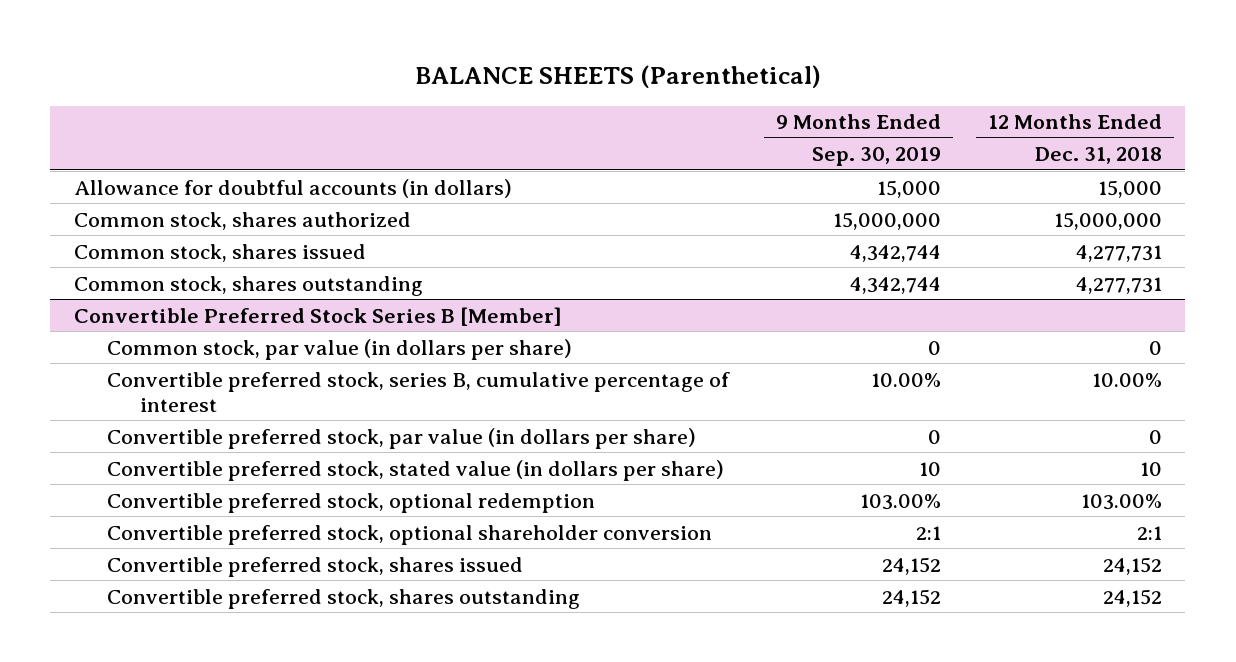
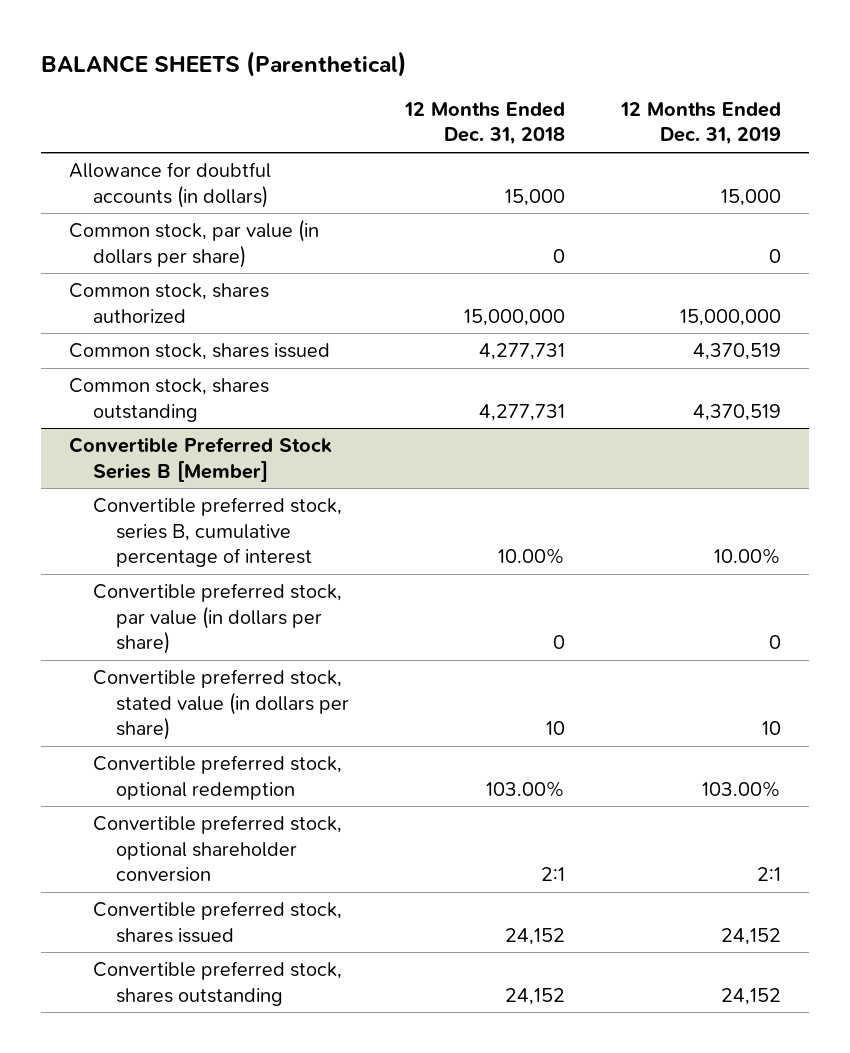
- | 9 Months Ended Sep. 30, 2019 | 12 Months Ended Dec. 31, 2018
+ | 12 Months Ended Dec. 31, 2018 | 12 Months Ended Dec. 31, 2019
+ Common stock, par value (in dollars per share) | 0 | 0
@ Convertible Preferred Stock Series B [Member]
- Common stock, par value (in dollars per share) | 0 | 0

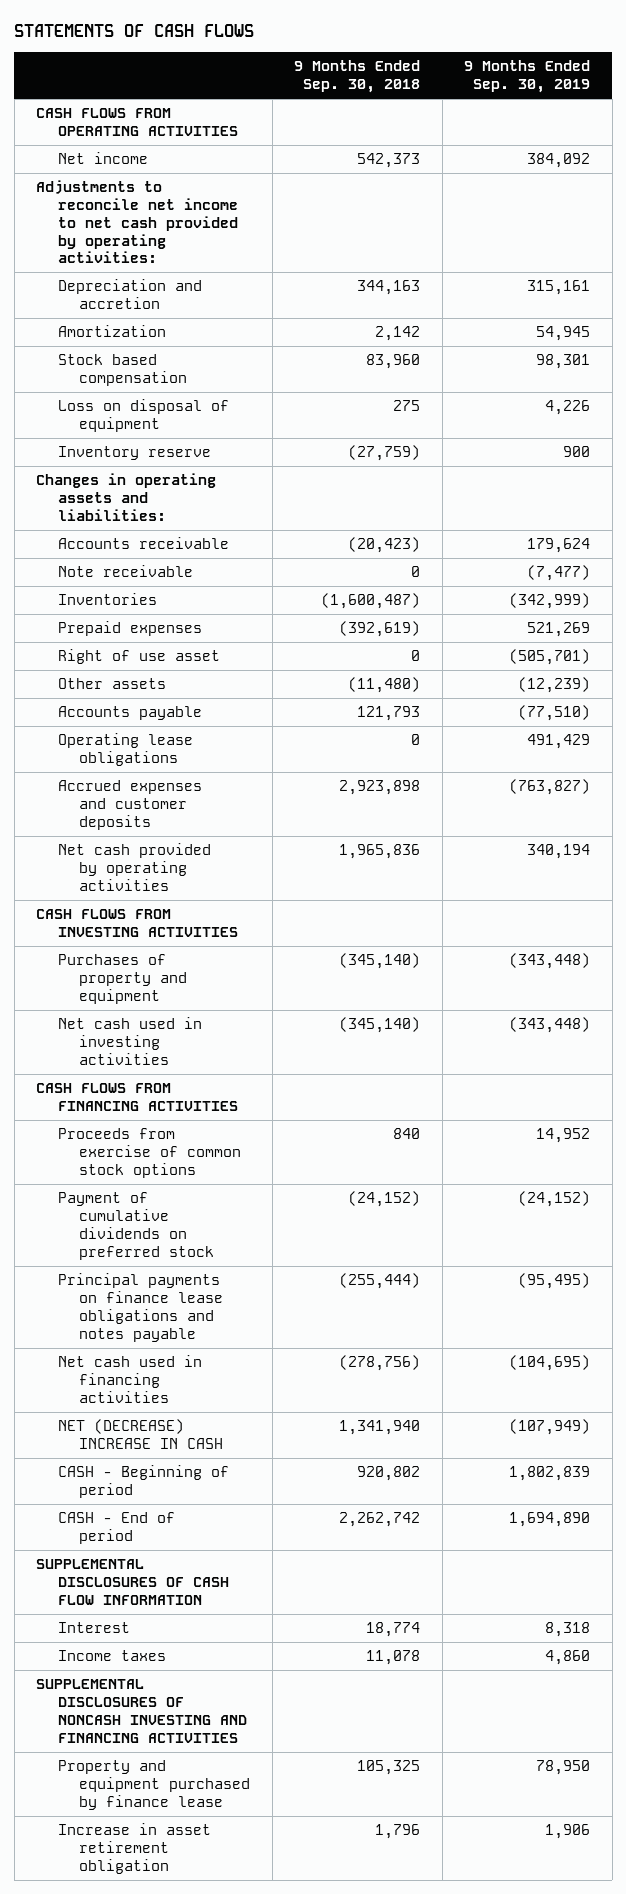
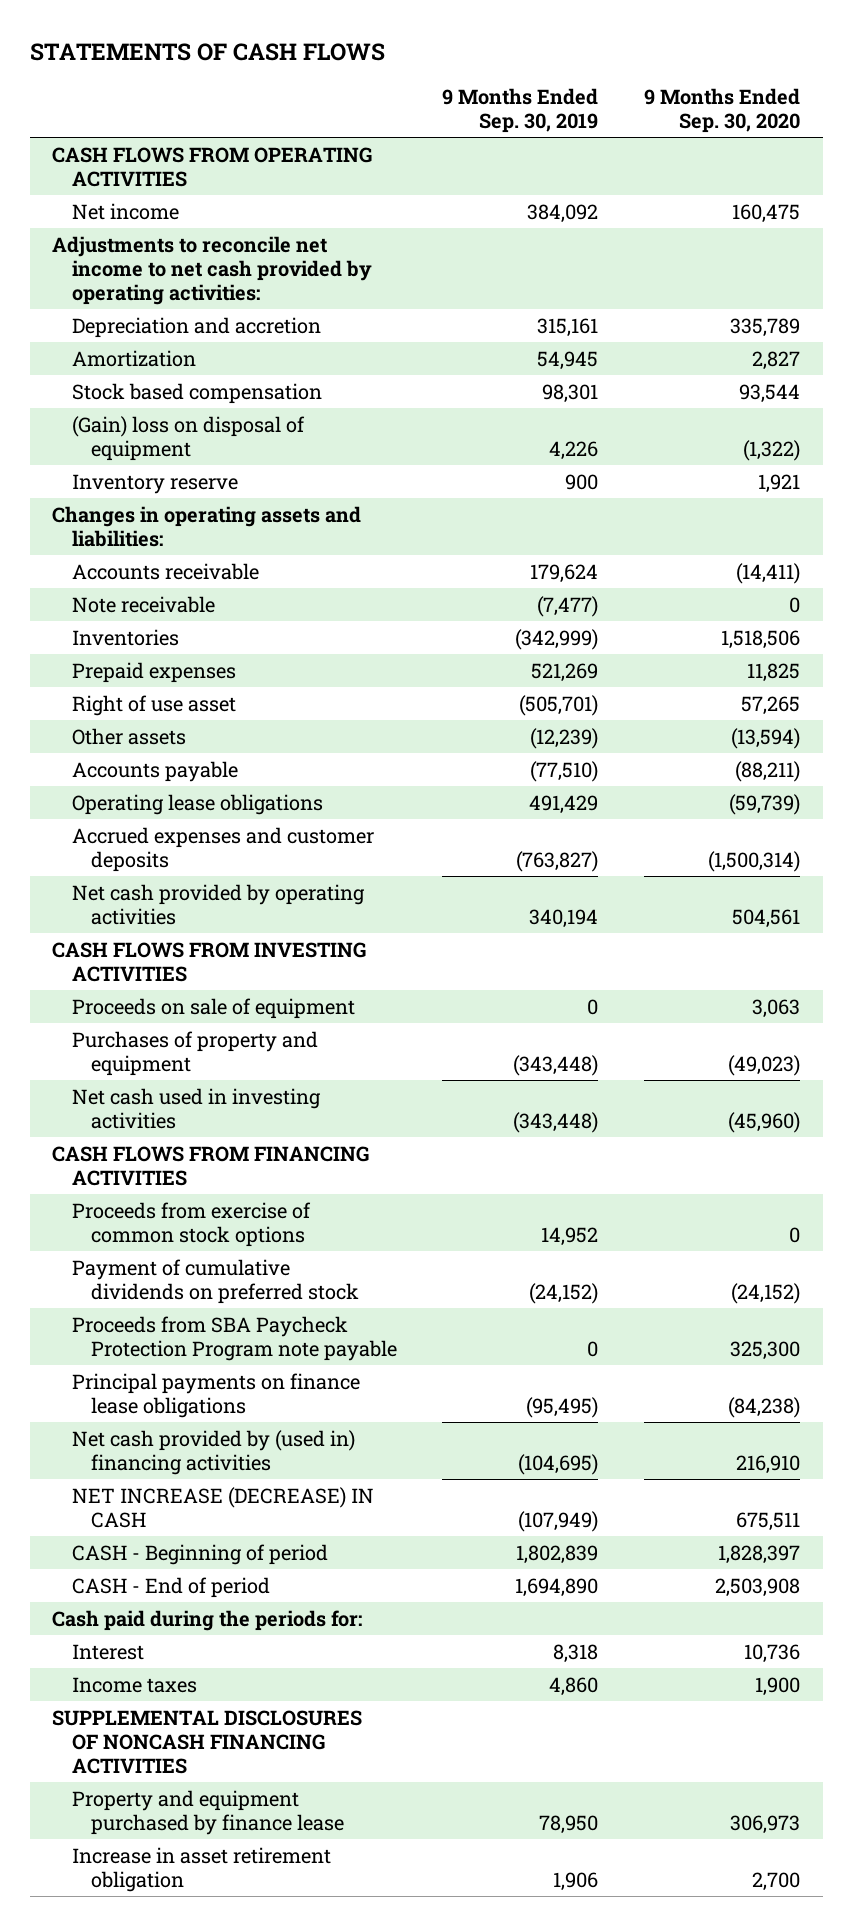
- | 9 Months Ended Sep. 30, 2018 | 9 Months Ended Sep. 30, 2019
+ | 9 Months Ended Sep. 30, 2019 | 9 Months Ended Sep. 30, 2020
- Loss on disposal of equipment | 275 | 4,226
+ (Gain) loss on disposal of equipment | 4,226 | (1,322)
+ Proceeds on sale of equipment | 0 | 3,063
- Principal payments on finance lease obligations and notes payable | (255,444) | (95,495)
- Net cash used in financing activities | (278,756) | (104,695)
- NET (DECREASE) INCREASE IN CASH | 1,341,940 | (107,949)
+ Proceeds from SBA Paycheck Protection Program note payable | 0 | 325,300
+ Principal payments on finance lease obligations | (95,495) | (84,238)
+ Net cash provided by (used in) financing activities | (104,695) | 216,910
+ NET INCREASE (DECREASE) IN CASH | (107,949) | 675,511
- SUPPLEMENTAL DISCLOSURES OF CASH FLOW INFORMATION
+ Cash paid during the periods for:
- SUPPLEMENTAL DISCLOSURES OF NONCASH INVESTING AND FINANCING ACTIVITIES
+ SUPPLEMENTAL DISCLOSURES OF NONCASH FINANCING ACTIVITIES

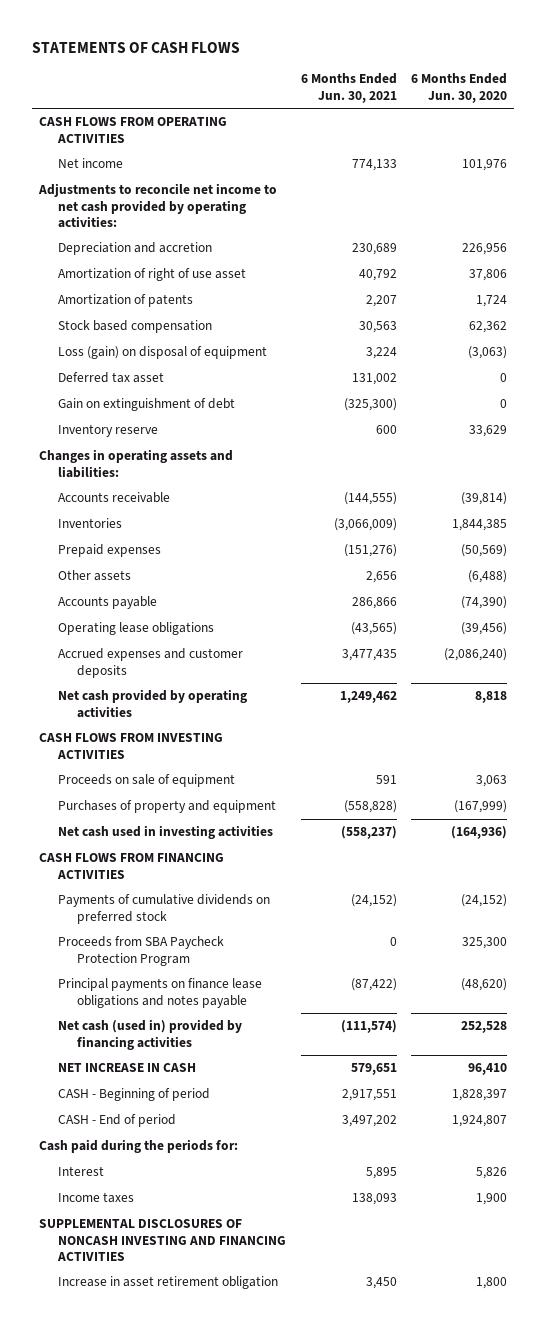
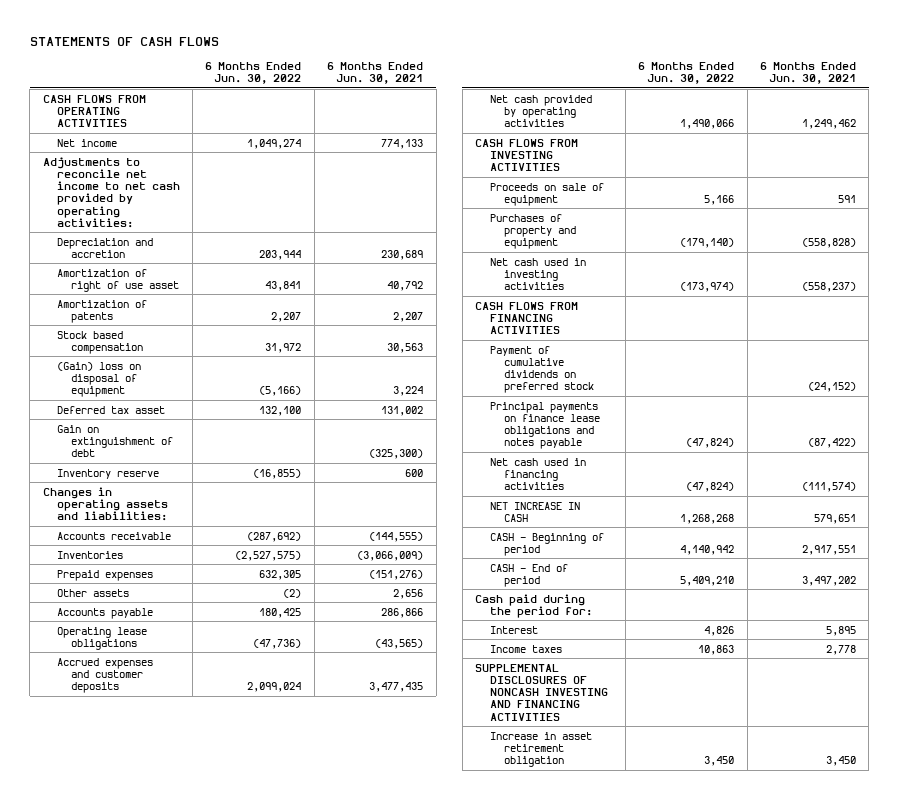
- | 6 Months Ended Jun. 30, 2021 | 6 Months Ended Jun. 30, 2020
+ | 6 Months Ended Jun. 30, 2022 | 6 Months Ended Jun. 30, 2021
- Loss (gain) on disposal of equipment | 3,224 | (3,063)
+ (Gain) loss on disposal of equipment | (5,166) | 3,224
- Payments of cumulative dividends on preferred stock | (24,152) | (24,152)
- Proceeds from SBA Paycheck Protection Program | 0 | 325,300
+ Payment of cumulative dividends on preferred stock | | (24,152)
- Net cash (used in) provided by financing activities | (111,574) | 252,528
+ Net cash used in financing activities | (47,824) | (111,574)
- Cash paid during the periods for:
+ Cash paid during the period for:
- Income taxes | 138,093 | 1,900
+ Income taxes | 10,863 | 2,778

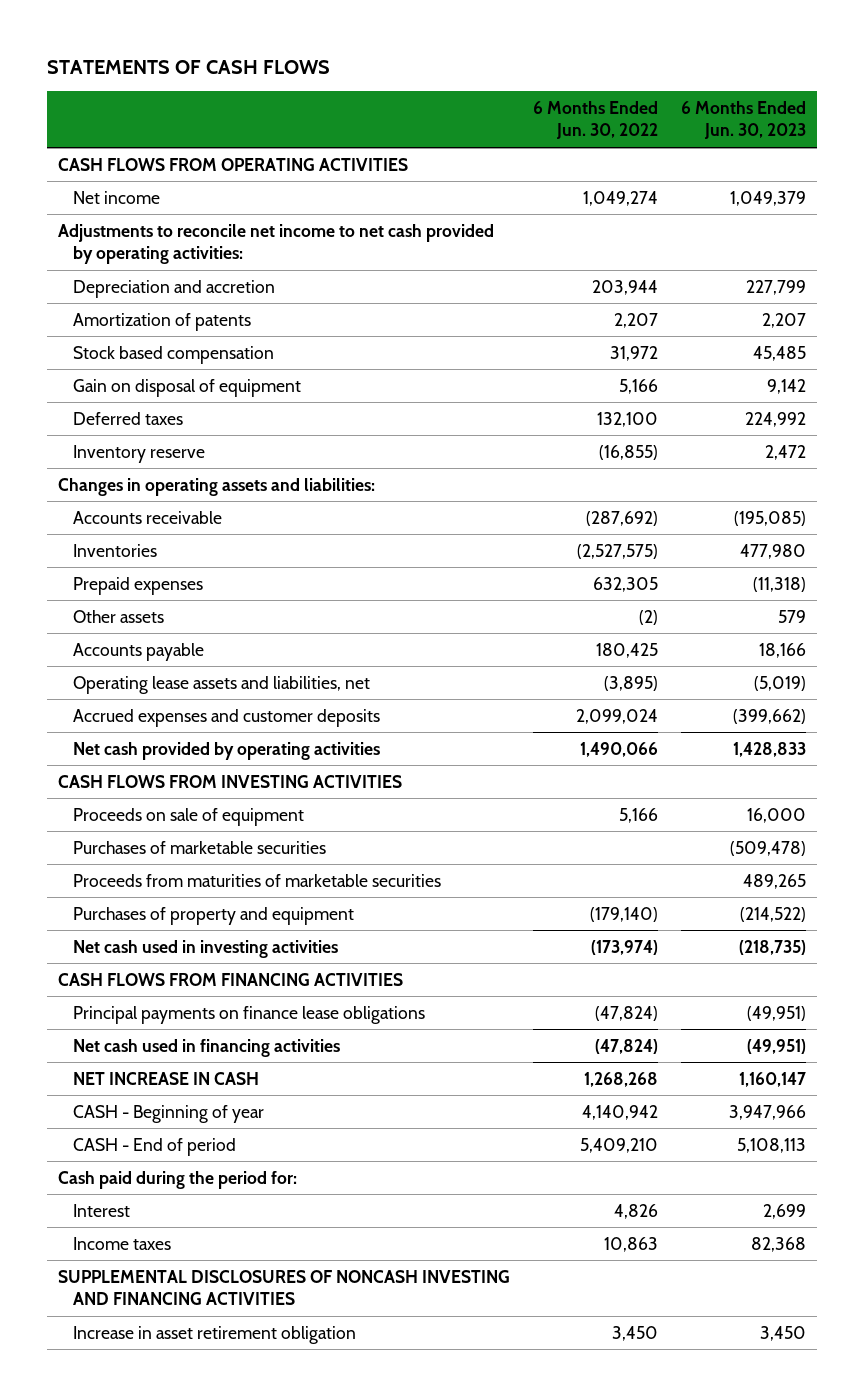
- | 6 Months Ended Jun. 30, 2022 | 6 Months Ended Jun. 30, 2021
+ | 6 Months Ended Jun. 30, 2022 | 6 Months Ended Jun. 30, 2023
- Amortization of right of use asset | 43,841 | 40,792
- (Gain) loss on disposal of equipment | (5,166) | 3,224
- Deferred tax asset | 132,100 | 131,002
- Gain on extinguishment of debt | | (325,300)
+ Gain on disposal of equipment | 5,166 | 9,142
+ Deferred taxes | 132,100 | 224,992
- Operating lease obligations | (47,736) | (43,565)
+ Operating lease assets and liabilities, net | (3,895) | (5,019)
+ Purchases of marketable securities | | (509,478)
+ Proceeds from maturities of marketable securities | | 489,265
- Payment of cumulative dividends on preferred stock | | (24,152)
- Principal payments on finance lease obligations and notes payable | (47,824) | (87,422)
+ Principal payments on finance lease obligations | (47,824) | (49,951)
- CASH - Beginning of period | 4,140,942 | 2,917,551
+ CASH - Beginning of year | 4,140,942 | 3,947,966

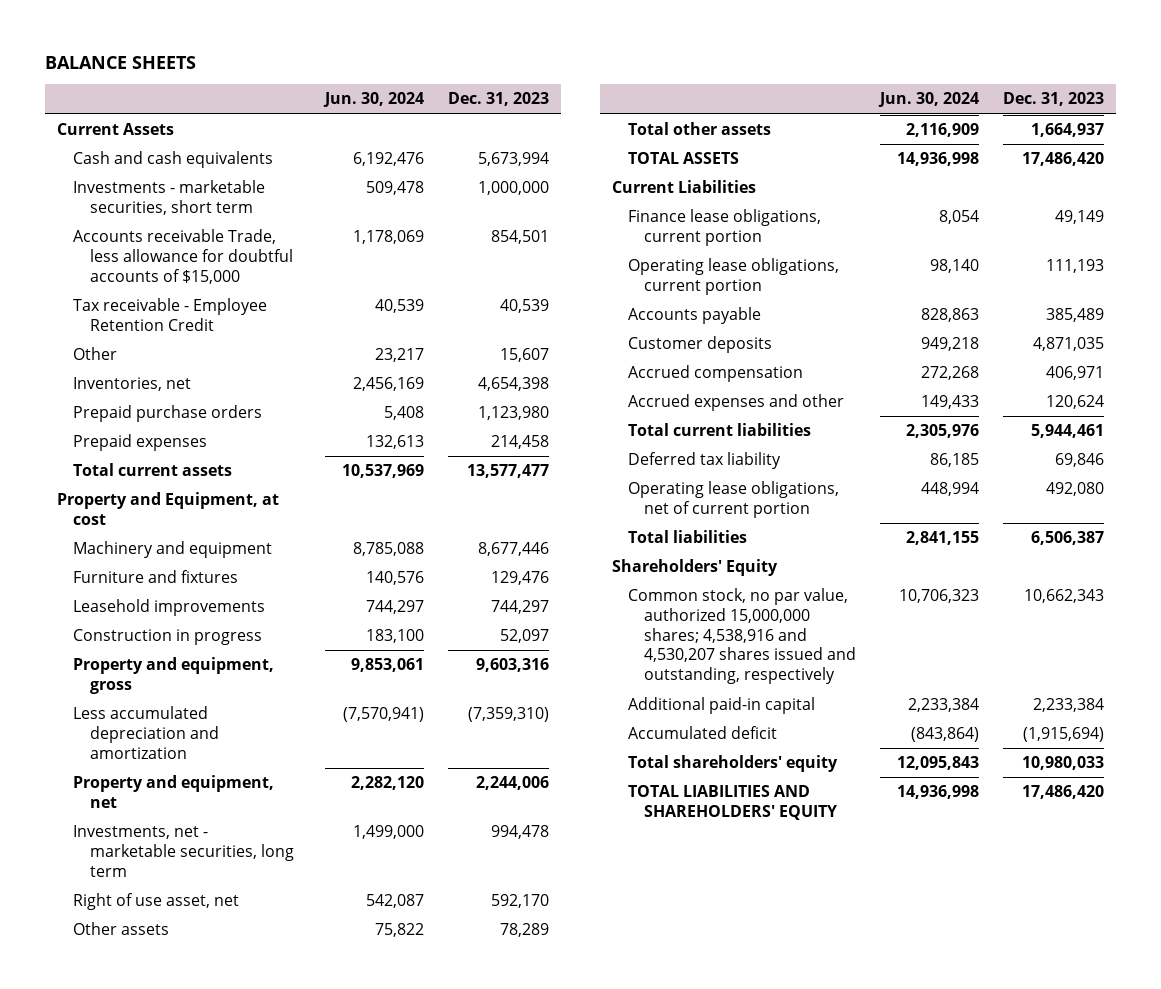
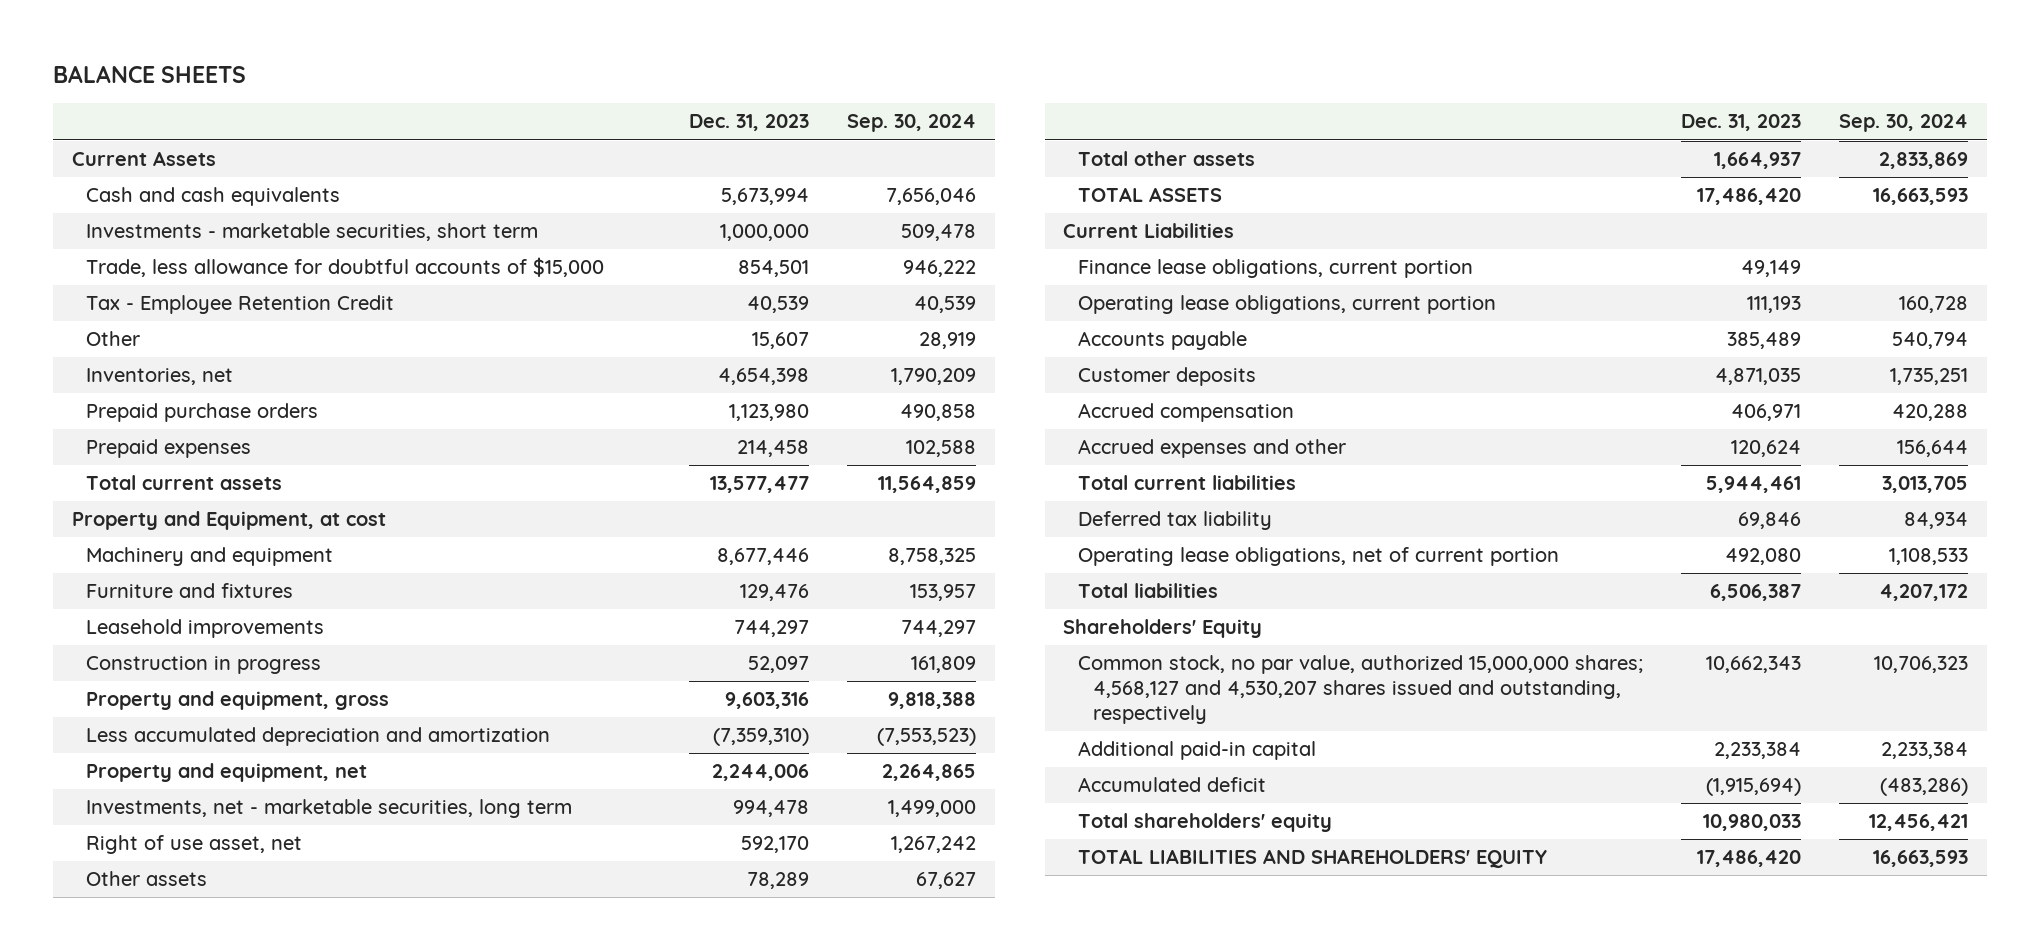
- | Jun. 30, 2024 | Dec. 31, 2023
+ | Dec. 31, 2023 | Sep. 30, 2024
- Accounts receivable Trade, less allowance for doubtful accounts of $15,000 | 1,178,069 | 854,501
- Tax receivable - Employee Retention Credit | 40,539 | 40,539
+ Trade, less allowance for doubtful accounts of $15,000 | 854,501 | 946,222
+ Tax - Employee Retention Credit | 40,539 | 40,539
- Common stock, no par value, authorized 15,000,000 shares; 4,538,916 and 4,530,207 shares issued and outstanding, respectively | 10,706,323 | 10,662,343
+ Common stock, no par value, authorized 15,000,000 shares; 4,568,127 and 4,530,207 shares issued and outstanding, respectively | 10,662,343 | 10,706,323

